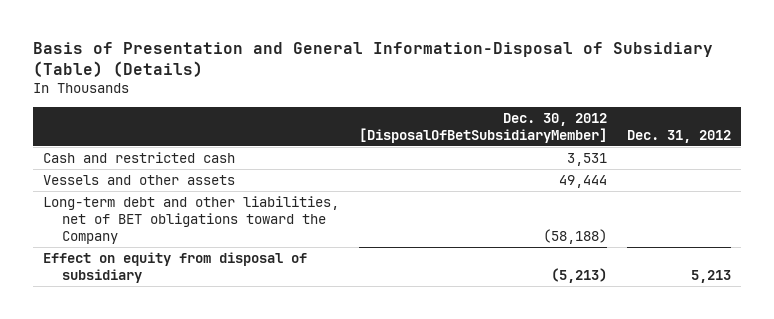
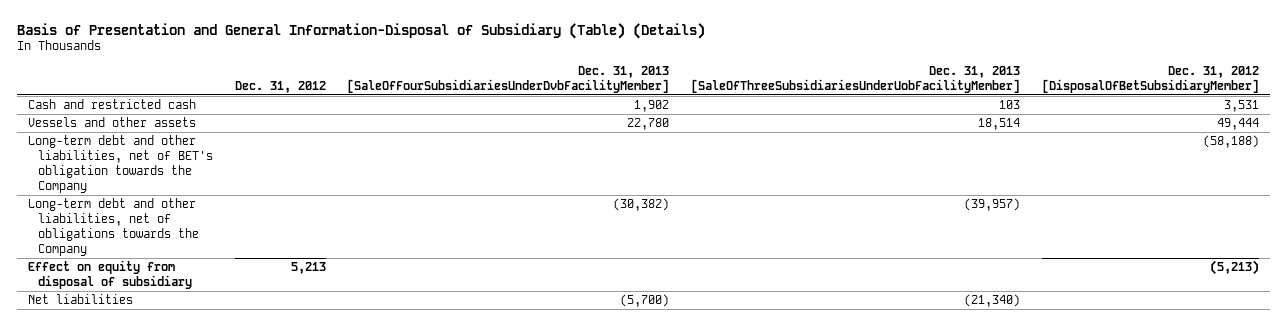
- | Dec. 30, 2012 [DisposalOfBetSubsidiaryMember] | Dec. 31, 2012
+ | Dec. 31, 2012 | Dec. 31, 2013 [SaleOfFourSubsidiariesUnderDvbFacilityMember] | Dec. 31, 2013 [SaleOfThreeSubsidiariesUnderUobFacilityMember] | Dec. 31, 2012 [DisposalOfBetSubsidiaryMember]
- Long-term debt and other liabilities, net of BET obligations toward the Company | (58,188) |
+ Long-term debt and other liabilities, net of BET's obligation towards the Company | | | | (58,188)
+ Long-term debt and other liabilities, net of obligations towards the Company | | (30,382) | (39,957) |
+ Net liabilities | | (5,700) | (21,340) |

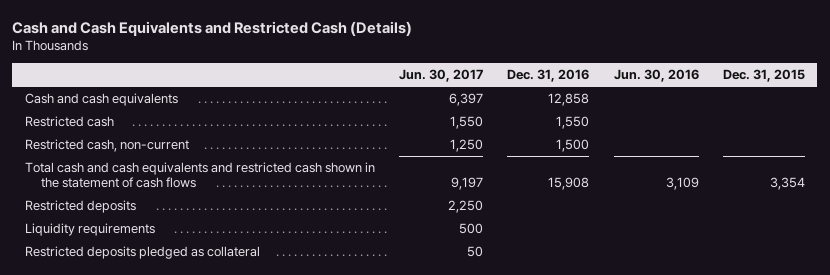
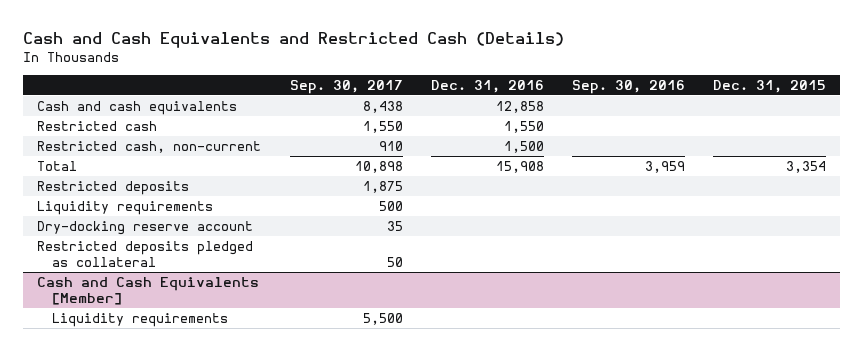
- | Jun. 30, 2017 | Dec. 31, 2016 | Jun. 30, 2016 | Dec. 31, 2015
+ | Sep. 30, 2017 | Dec. 31, 2016 | Sep. 30, 2016 | Dec. 31, 2015
- Total cash and cash equivalents and restricted cash shown in the statement of cash flows | 9,197 | 15,908 | 3,109 | 3,354
+ Total | 10,898 | 15,908 | 3,959 | 3,354
+ Dry-docking reserve account | 35 | | |
+ Cash and Cash Equivalents [Member]
+ Liquidity requirements | 5,500 | | |

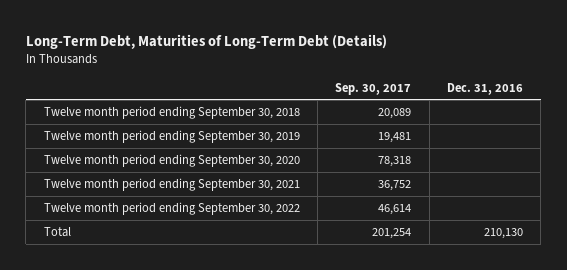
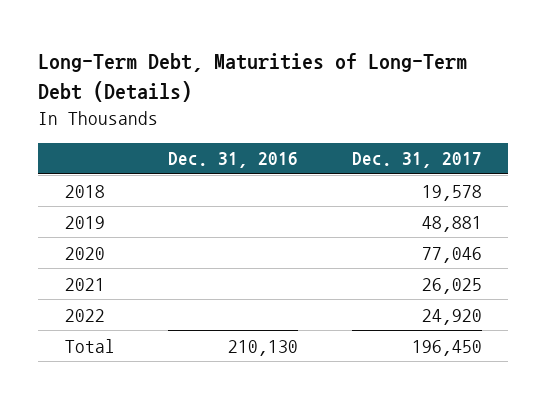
- | Sep. 30, 2017 | Dec. 31, 2016
+ | Dec. 31, 2016 | Dec. 31, 2017
- Twelve month period ending September 30, 2018 | 20,089 |
- Twelve month period ending September 30, 2019 | 19,481 |
- Twelve month period ending September 30, 2020 | 78,318 |
- Twelve month period ending September 30, 2021 | 36,752 |
- Twelve month period ending September 30, 2022 | 46,614 |
+ 2018 | | 19,578
+ 2019 | | 48,881
+ 2020 | | 77,046
+ 2021 | | 26,025
+ 2022 | | 24,920

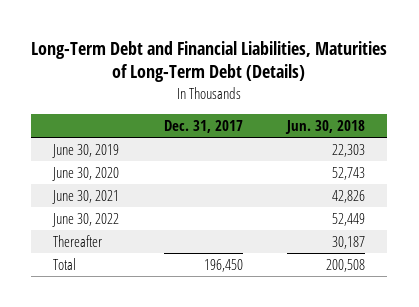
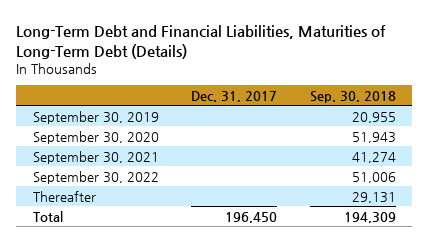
- | Dec. 31, 2017 | Jun. 30, 2018
+ | Dec. 31, 2017 | Sep. 30, 2018
- June 30, 2019 | | 22,303
- June 30, 2020 | | 52,743
- June 30, 2021 | | 42,826
- June 30, 2022 | | 52,449
+ September 30, 2019 | | 20,955
+ September 30, 2020 | | 51,943
+ September 30, 2021 | | 41,274
+ September 30, 2022 | | 51,006

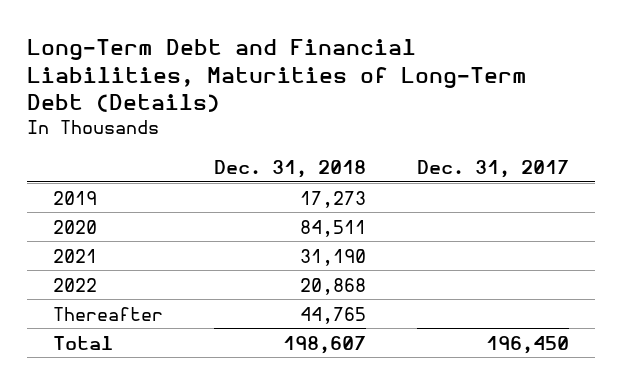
- | Dec. 31, 2017 | Sep. 30, 2018
+ | Dec. 31, 2018 | Dec. 31, 2017
- September 30, 2019 | | 20,955
- September 30, 2020 | | 51,943
- September 30, 2021 | | 41,274
- September 30, 2022 | | 51,006
+ 2019 | 17,273 |
+ 2020 | 84,511 |
+ 2021 | 31,190 |
+ 2022 | 20,868 |

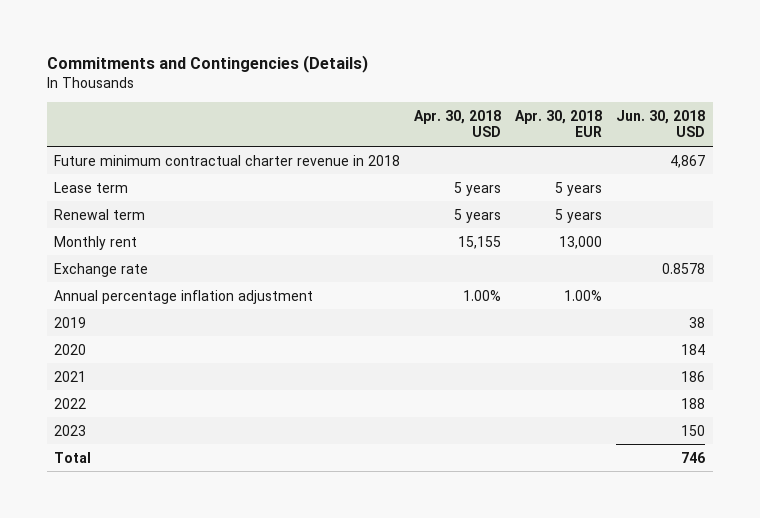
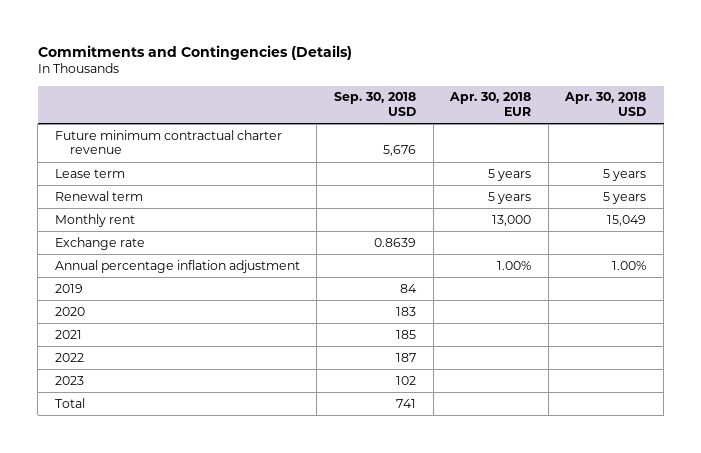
- | Apr. 30, 2018 USD | Apr. 30, 2018 EUR | Jun. 30, 2018 USD
+ | Sep. 30, 2018 USD | Apr. 30, 2018 EUR | Apr. 30, 2018 USD
- Future minimum contractual charter revenue in 2018 | | | 4,867
+ Future minimum contractual charter revenue | 5,676 | |
- Monthly rent | 15,155 | 13,000 |
+ Monthly rent | | 13,000 | 15,049

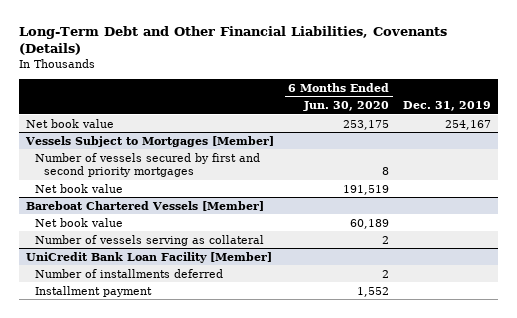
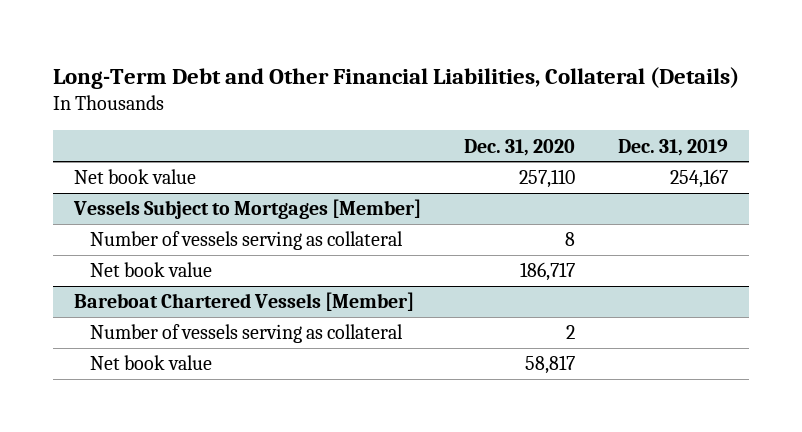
- Long-Term Debt and Other Financial Liabilities, Covenants (Details)
+ Long-Term Debt and Other Financial Liabilities, Collateral (Details)
- | 6 Months Ended Jun. 30, 2020 | Dec. 31, 2019
+ | Dec. 31, 2020 | Dec. 31, 2019
@ Vessels Subject to Mortgages [Member]
- Number of vessels secured by first and second priority mortgages | 8 |
+ Number of vessels serving as collateral | 8 |
- UniCredit Bank Loan Facility [Member]
- Number of installments deferred | 2 |
- Installment payment | 1,552 |
@ Bareboat Chartered Vessels [Member]
moved down: Net book value | 58,817 |

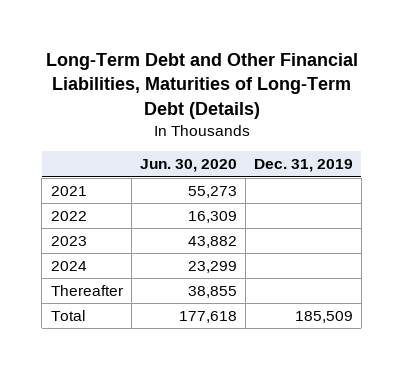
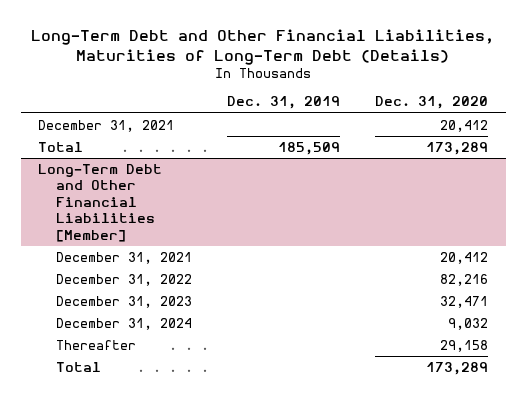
- | Jun. 30, 2020 | Dec. 31, 2019
+ | Dec. 31, 2019 | Dec. 31, 2020
- 2021 | 55,273 |
- 2022 | 16,309 |
- 2023 | 43,882 |
- 2024 | 23,299 |
- Thereafter | 38,855 |
+ December 31, 2021 | | 20,412
+ Long-Term Debt and Other Financial Liabilities [Member]
+ December 31, 2021 | | 20,412
+ December 31, 2022 | | 82,216
+ December 31, 2023 | | 32,471
+ December 31, 2024 | | 9,032
+ Thereafter | | 29,158
+ Total | | 173,289

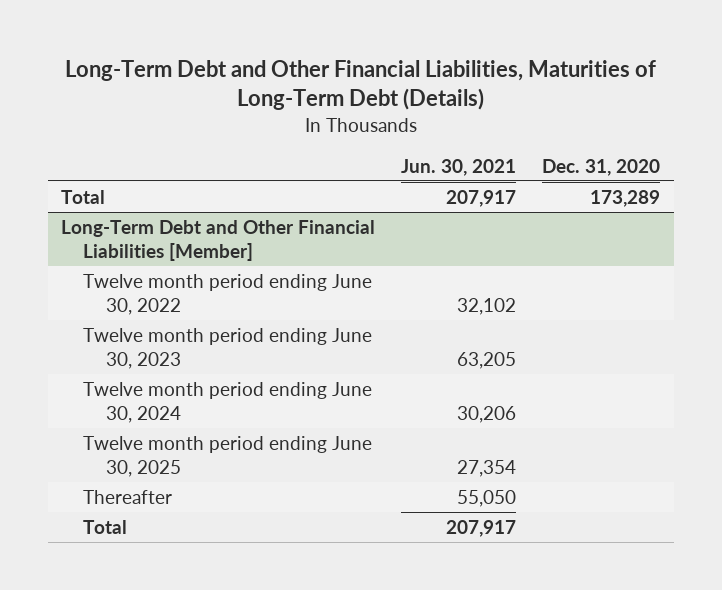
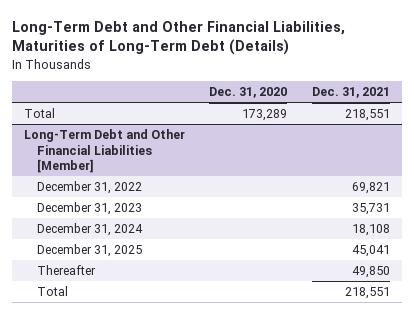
- | Jun. 30, 2021 | Dec. 31, 2020
+ | Dec. 31, 2020 | Dec. 31, 2021
@ Long-Term Debt and Other Financial Liabilities [Member]
- Twelve month period ending June 30, 2022 | 32,102 |
- Twelve month period ending June 30, 2023 | 63,205 |
- Twelve month period ending June 30, 2024 | 30,206 |
- Twelve month period ending June 30, 2025 | 27,354 |
+ December 31, 2022 | | 69,821
+ December 31, 2023 | | 35,731
+ December 31, 2024 | | 18,108
+ December 31, 2025 | | 45,041

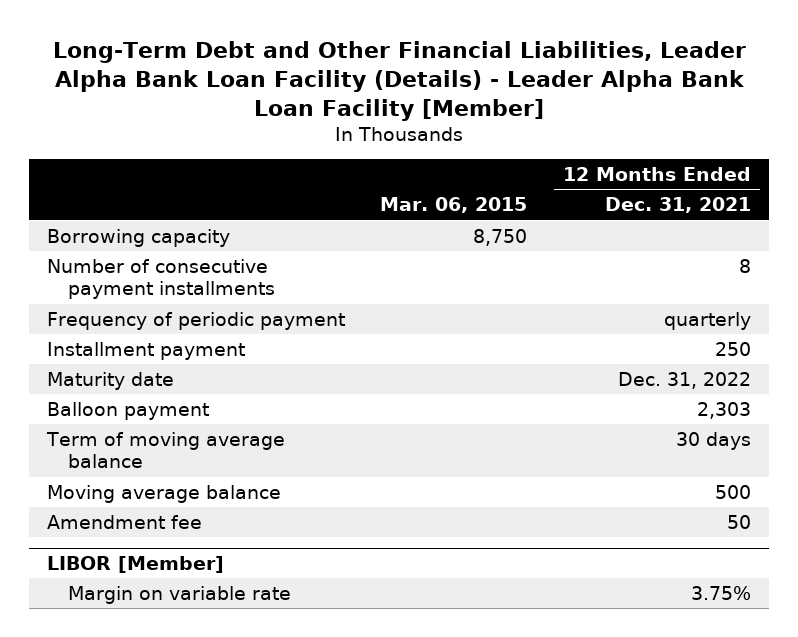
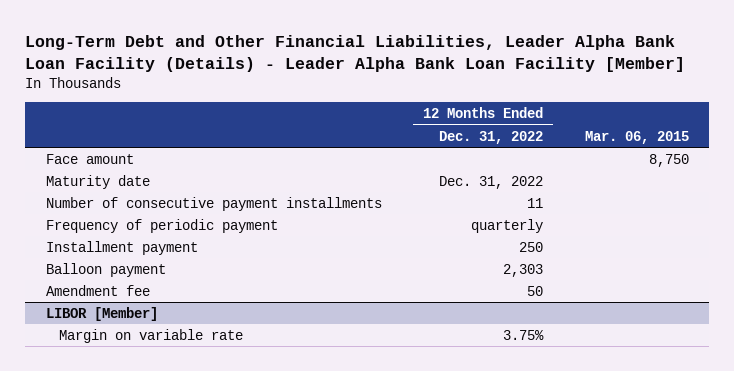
- | Mar. 06, 2015 | 12 Months Ended Dec. 31, 2021
+ | 12 Months Ended Dec. 31, 2022 | Mar. 06, 2015
- Borrowing capacity | 8,750 |
+ Face amount | | 8,750
moved up: Maturity date | Dec. 31, 2022 |
- Term of moving average balance | | 30 days
- Moving average balance | | 500

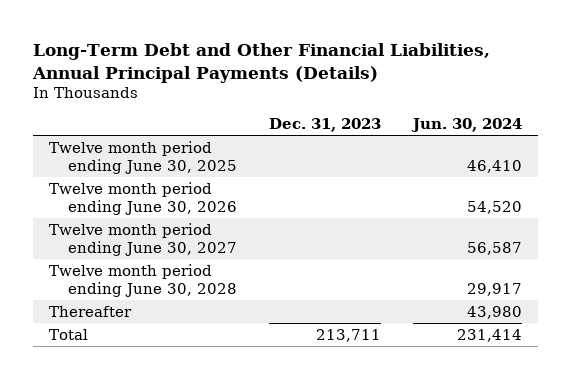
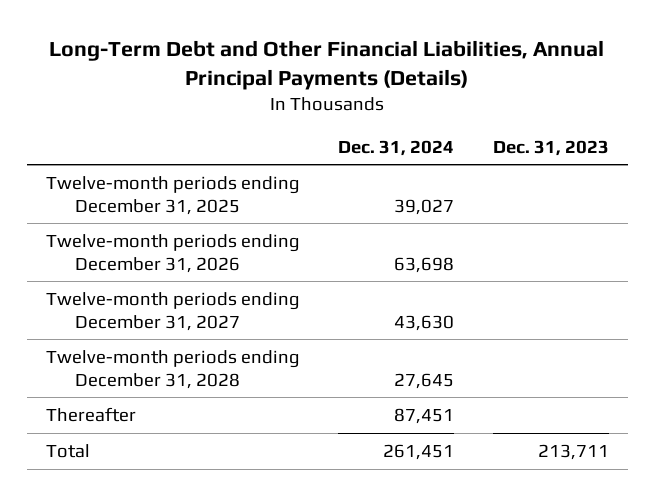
- | Dec. 31, 2023 | Jun. 30, 2024
+ | Dec. 31, 2024 | Dec. 31, 2023
- Twelve month period ending June 30, 2025 | | 46,410
- Twelve month period ending June 30, 2026 | | 54,520
- Twelve month period ending June 30, 2027 | | 56,587
- Twelve month period ending June 30, 2028 | | 29,917
+ Twelve-month periods ending December 31, 2025 | 39,027 |
+ Twelve-month periods ending December 31, 2026 | 63,698 |
+ Twelve-month periods ending December 31, 2027 | 43,630 |
+ Twelve-month periods ending December 31, 2028 | 27,645 |

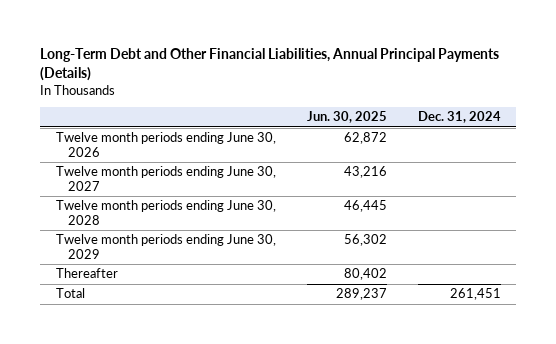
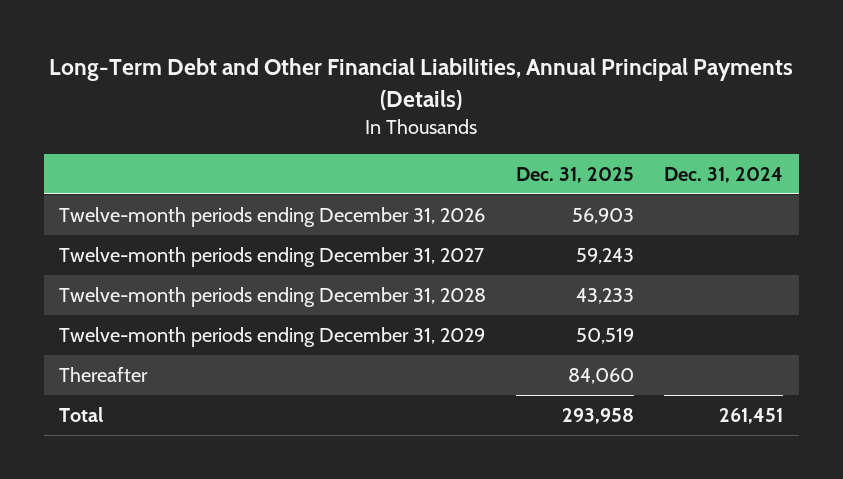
- | Jun. 30, 2025 | Dec. 31, 2024
+ | Dec. 31, 2025 | Dec. 31, 2024
- Twelve month periods ending June 30, 2026 | 62,872 |
- Twelve month periods ending June 30, 2027 | 43,216 |
- Twelve month periods ending June 30, 2028 | 46,445 |
- Twelve month periods ending June 30, 2029 | 56,302 |
+ Twelve-month periods ending December 31, 2026 | 56,903 |
+ Twelve-month periods ending December 31, 2027 | 59,243 |
+ Twelve-month periods ending December 31, 2028 | 43,233 |
+ Twelve-month periods ending December 31, 2029 | 50,519 |

